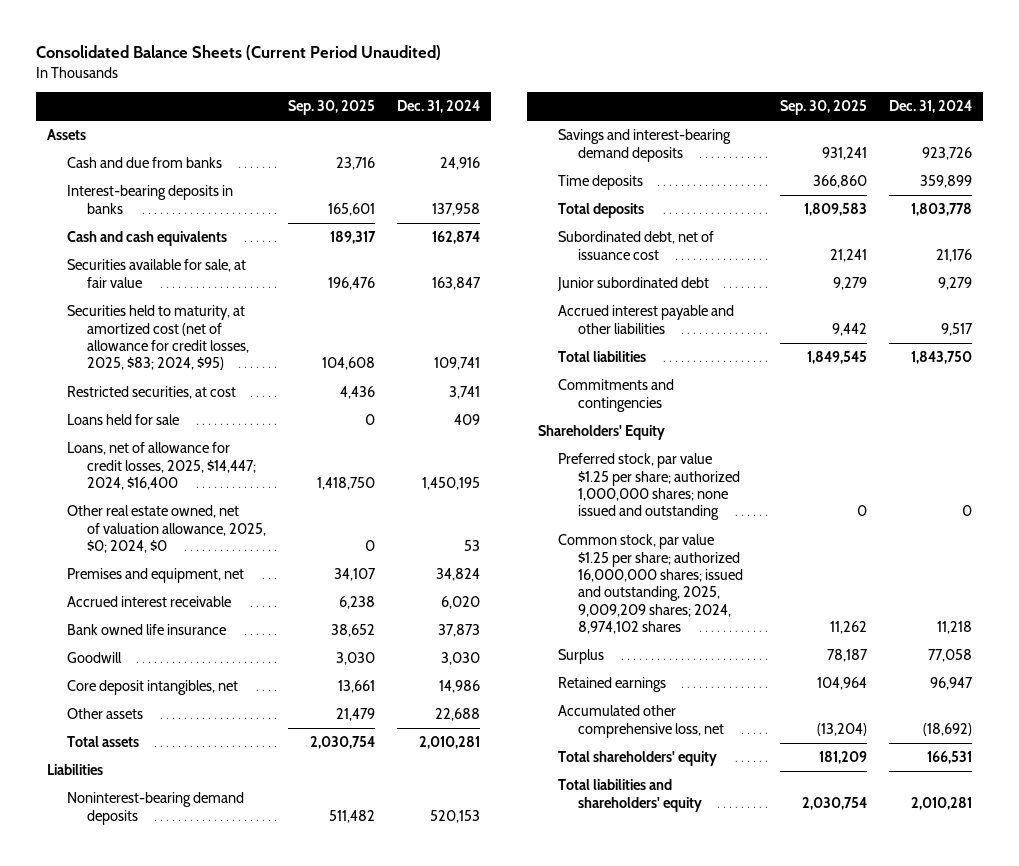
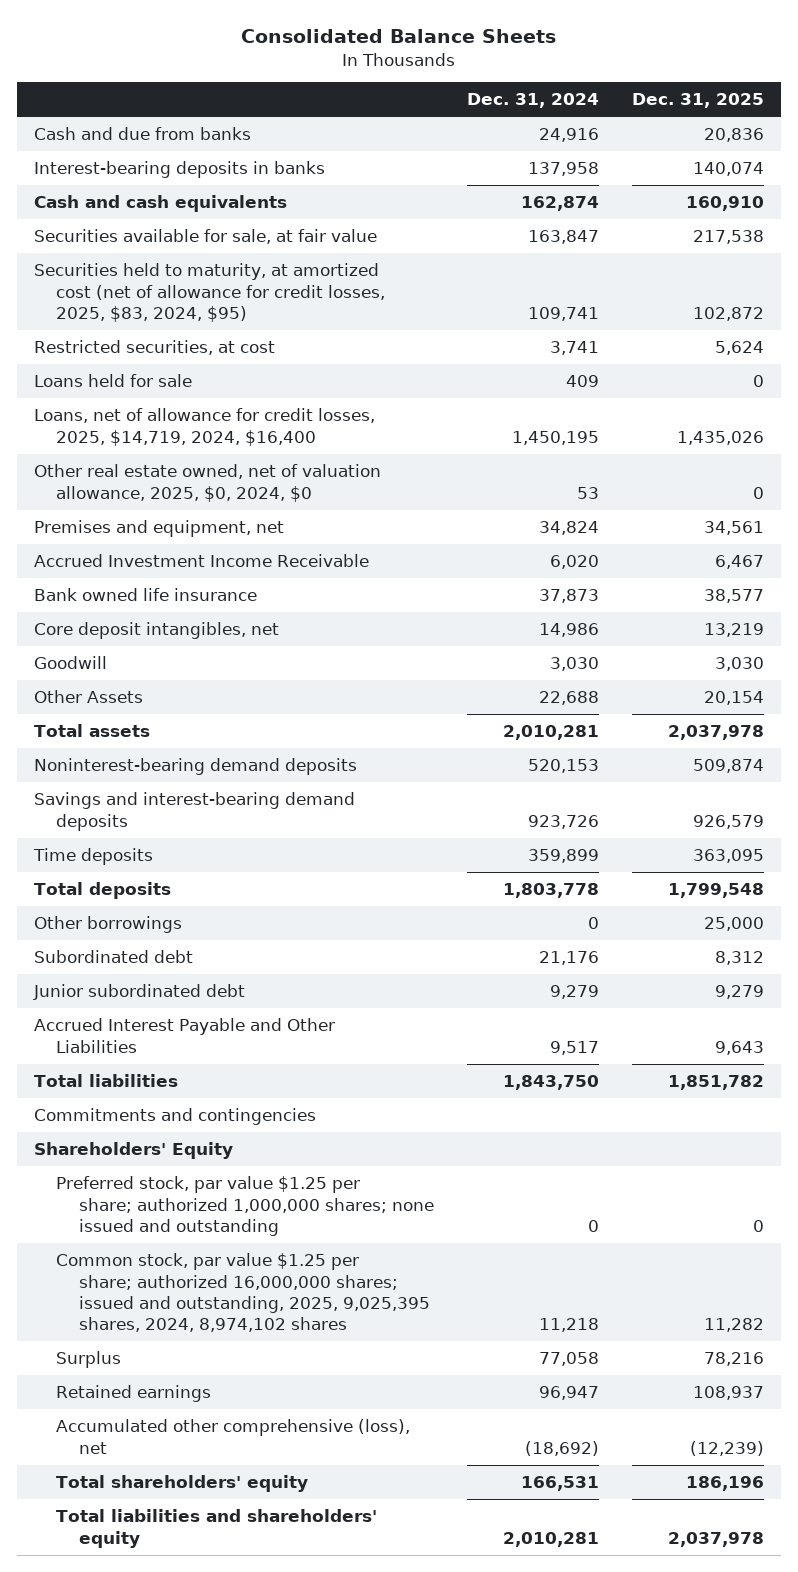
- Consolidated Balance Sheets (Current Period Unaudited)
+ Consolidated Balance Sheets
- | Sep. 30, 2025 | Dec. 31, 2024
+ | Dec. 31, 2024 | Dec. 31, 2025
- Assets
- Securities held to maturity, at amortized cost (net of allowance for credit losses, 2025, $83; 2024, $95) | 104,608 | 109,741
+ Securities held to maturity, at amortized cost (net of allowance for credit losses, 2025, $83, 2024, $95) | 109,741 | 102,872
- Loans, net of allowance for credit losses, 2025, $14,447; 2024, $16,400 | 1,418,750 | 1,450,195
- Other real estate owned, net of valuation allowance, 2025, $0; 2024, $0 | 0 | 53
+ Loans, net of allowance for credit losses, 2025, $14,719, 2024, $16,400 | 1,450,195 | 1,435,026
+ Other real estate owned, net of valuation allowance, 2025, $0, 2024, $0 | 53 | 0
- Accrued interest receivable | 6,238 | 6,020
+ Accrued Investment Income Receivable | 6,020 | 6,467
- Other assets | 21,479 | 22,688
moved down: Goodwill | 3,030 | 3,030
+ Other Assets | 22,688 | 20,154
- Liabilities
- Subordinated debt, net of issuance cost | 21,241 | 21,176
+ Other borrowings | 0 | 25,000
+ Subordinated debt | 21,176 | 8,312
- Accrued interest payable and other liabilities | 9,442 | 9,517
+ Accrued Interest Payable and Other Liabilities | 9,517 | 9,643
- Common stock, par value $1.25 per share; authorized 16,000,000 shares; issued and outstanding, 2025, 9,009,209 shares; 2024, 8,974,102 shares | 11,262 | 11,218
+ Common stock, par value $1.25 per share; authorized 16,000,000 shares; issued and outstanding, 2025, 9,025,395 shares, 2024, 8,974,102 shares | 11,218 | 11,282
- Accumulated other comprehensive loss, net | (13,204) | (18,692)
+ Accumulated other comprehensive (loss), net | (18,692) | (12,239)

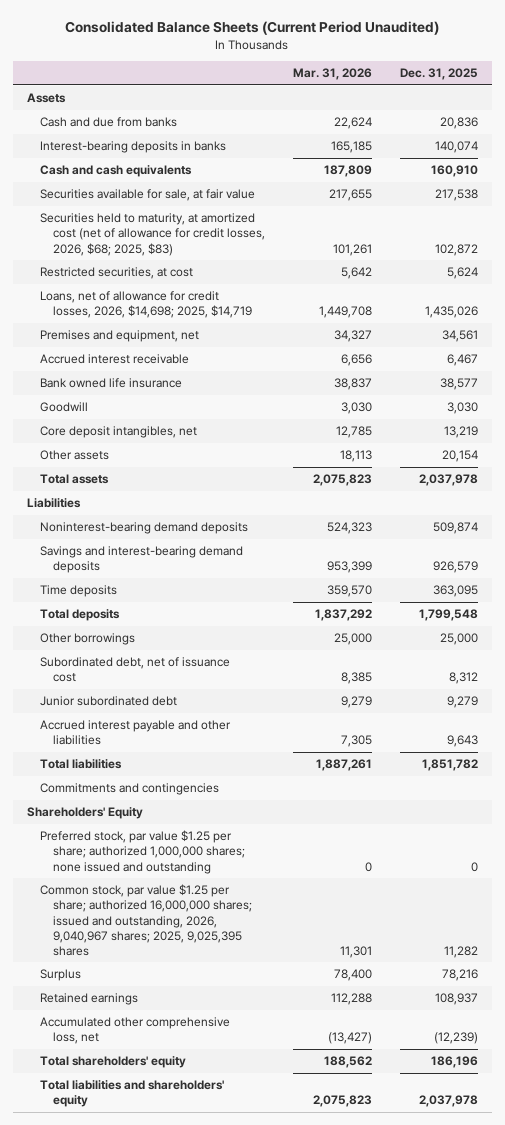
- Consolidated Balance Sheets
+ Consolidated Balance Sheets (Current Period Unaudited)
- | Dec. 31, 2024 | Dec. 31, 2025
+ | Mar. 31, 2026 | Dec. 31, 2025
+ Assets
- Securities held to maturity, at amortized cost (net of allowance for credit losses, 2025, $83, 2024, $95) | 109,741 | 102,872
+ Securities held to maturity, at amortized cost (net of allowance for credit losses, 2026, $68; 2025, $83) | 101,261 | 102,872
- Loans held for sale | 409 | 0
- Loans, net of allowance for credit losses, 2025, $14,719, 2024, $16,400 | 1,450,195 | 1,435,026
- Other real estate owned, net of valuation allowance, 2025, $0, 2024, $0 | 53 | 0
+ Loans, net of allowance for credit losses, 2026, $14,698; 2025, $14,719 | 1,449,708 | 1,435,026
- Accrued Investment Income Receivable | 6,020 | 6,467
+ Accrued interest receivable | 6,656 | 6,467
- Other Assets | 22,688 | 20,154
moved down: Core deposit intangibles, net | 12,785 | 13,219
+ Other assets | 18,113 | 20,154
+ Liabilities
- Subordinated debt | 21,176 | 8,312
+ Subordinated debt, net of issuance cost | 8,385 | 8,312
- Accrued Interest Payable and Other Liabilities | 9,517 | 9,643
+ Accrued interest payable and other liabilities | 7,305 | 9,643
- Common stock, par value $1.25 per share; authorized 16,000,000 shares; issued and outstanding, 2025, 9,025,395 shares, 2024, 8,974,102 shares | 11,218 | 11,282
+ Common stock, par value $1.25 per share; authorized 16,000,000 shares; issued and outstanding, 2026, 9,040,967 shares; 2025, 9,025,395 shares | 11,301 | 11,282
- Accumulated other comprehensive (loss), net | (18,692) | (12,239)
+ Accumulated other comprehensive loss, net | (13,427) | (12,239)

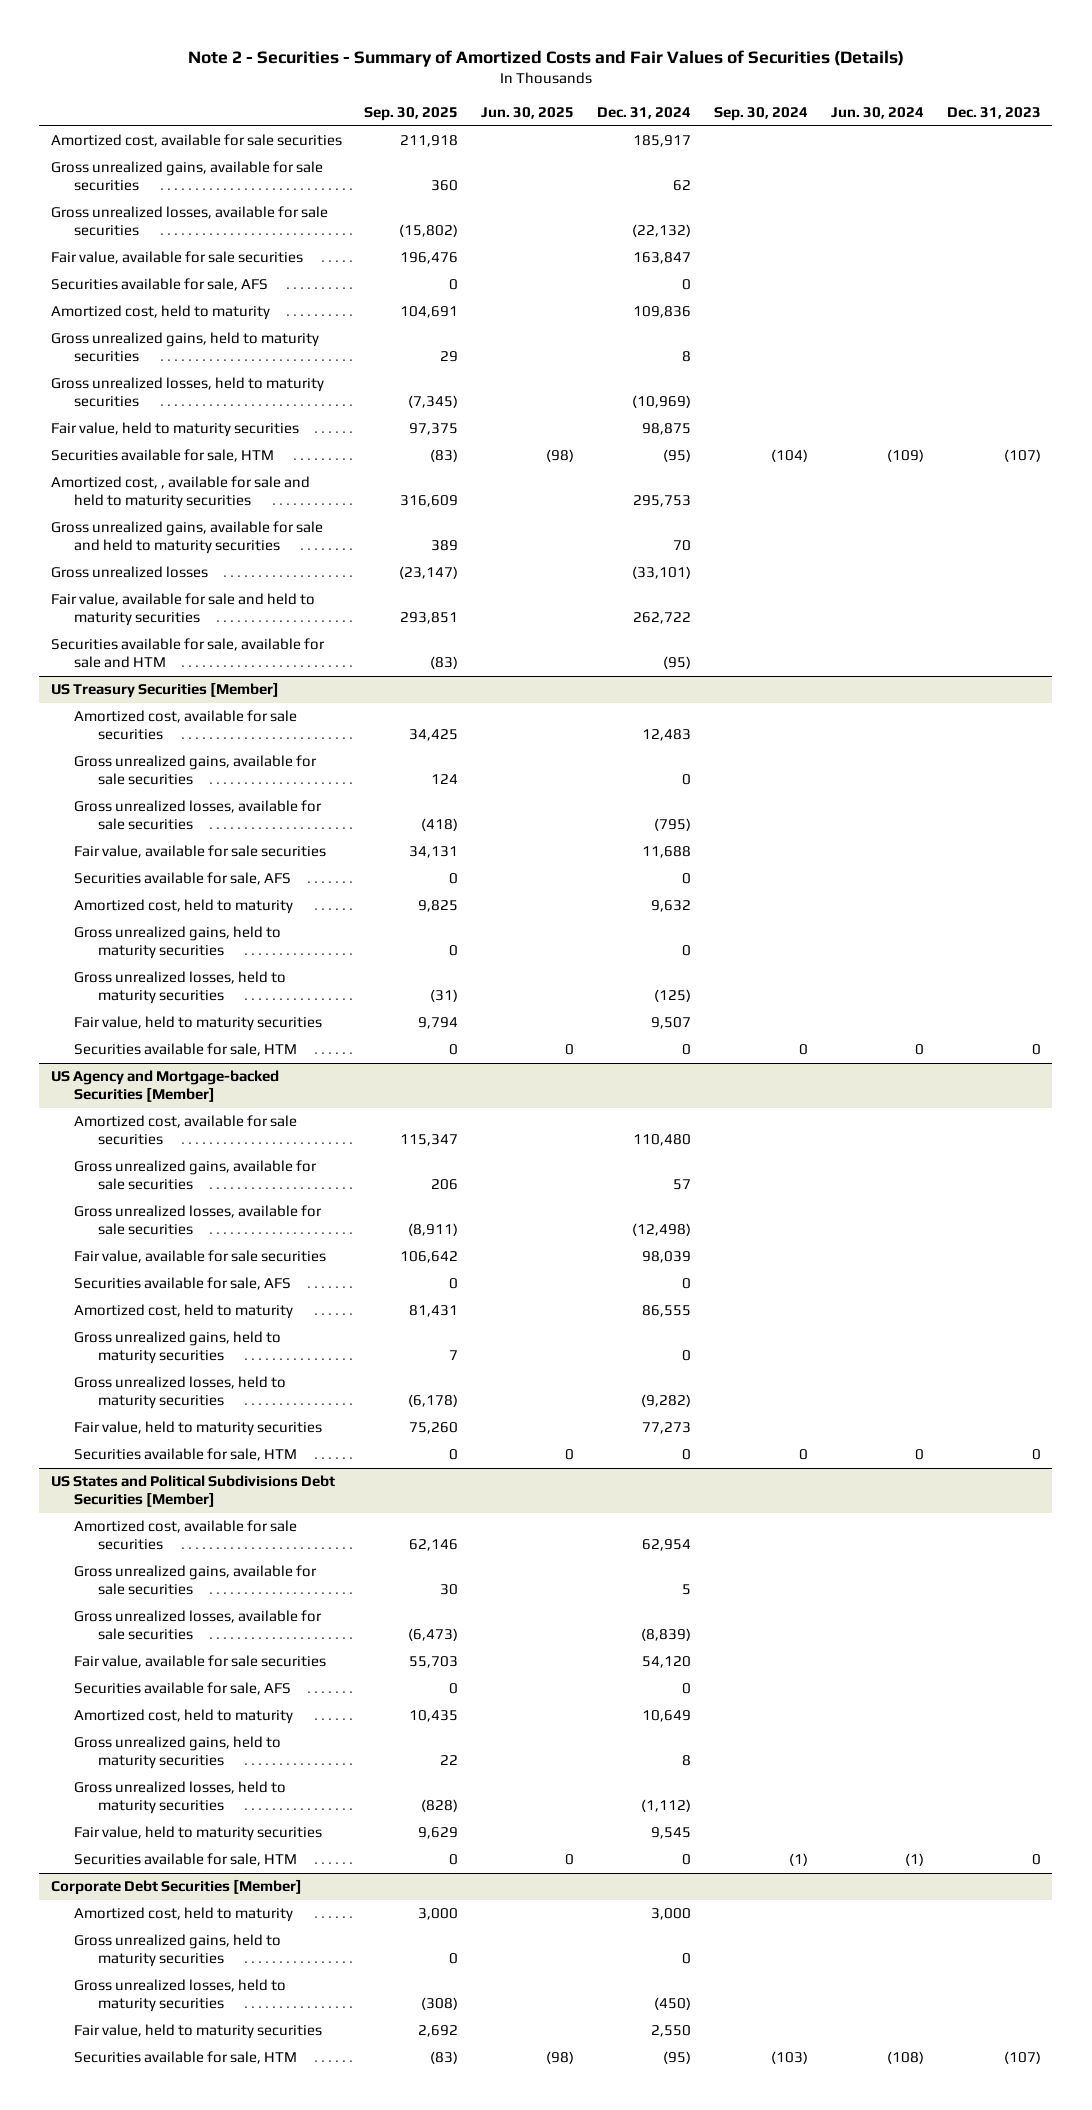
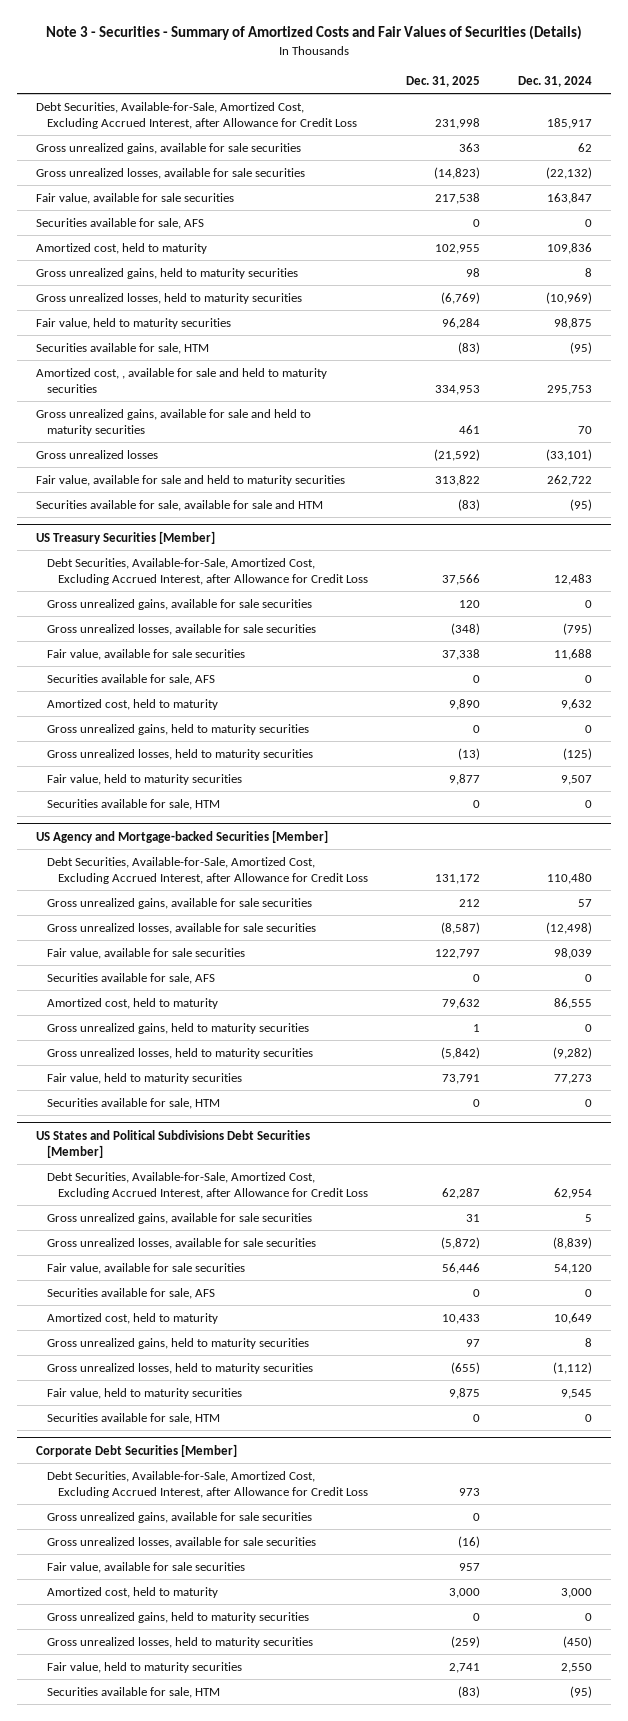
- Note 2 - Securities - Summary of Amortized Costs and Fair Values of Securities (Details)
+ Note 3 - Securities - Summary of Amortized Costs and Fair Values of Securities (Details)
- | Sep. 30, 2025 | Jun. 30, 2025 | Dec. 31, 2024 | Sep. 30, 2024 | Jun. 30, 2024 | Dec. 31, 2023
+ | Dec. 31, 2025 | Dec. 31, 2024
- Amortized cost, available for sale securities | 211,918 | | 185,917 | | |
+ Debt Securities, Available-for-Sale, Amortized Cost, Excluding Accrued Interest, after Allowance for Credit Loss | 231,998 | 185,917
@ US Treasury Securities [Member]
- Amortized cost, available for sale securities | 34,425 | | 12,483 | | |
+ Debt Securities, Available-for-Sale, Amortized Cost, Excluding Accrued Interest, after Allowance for Credit Loss | 37,566 | 12,483
@ US Agency and Mortgage-backed Securities [Member]
- Amortized cost, available for sale securities | 115,347 | | 110,480 | | |
+ Debt Securities, Available-for-Sale, Amortized Cost, Excluding Accrued Interest, after Allowance for Credit Loss | 131,172 | 110,480
@ US States and Political Subdivisions Debt Securities [Member]
- Amortized cost, available for sale securities | 62,146 | | 62,954 | | |
+ Debt Securities, Available-for-Sale, Amortized Cost, Excluding Accrued Interest, after Allowance for Credit Loss | 62,287 | 62,954
@ Corporate Debt Securities [Member]
+ Debt Securities, Available-for-Sale, Amortized Cost, Excluding Accrued Interest, after Allowance for Credit Loss | 973 |
+ Gross unrealized gains, available for sale securities | 0 |
+ Gross unrealized losses, available for sale securities | (16) |
+ Fair value, available for sale securities | 957 |

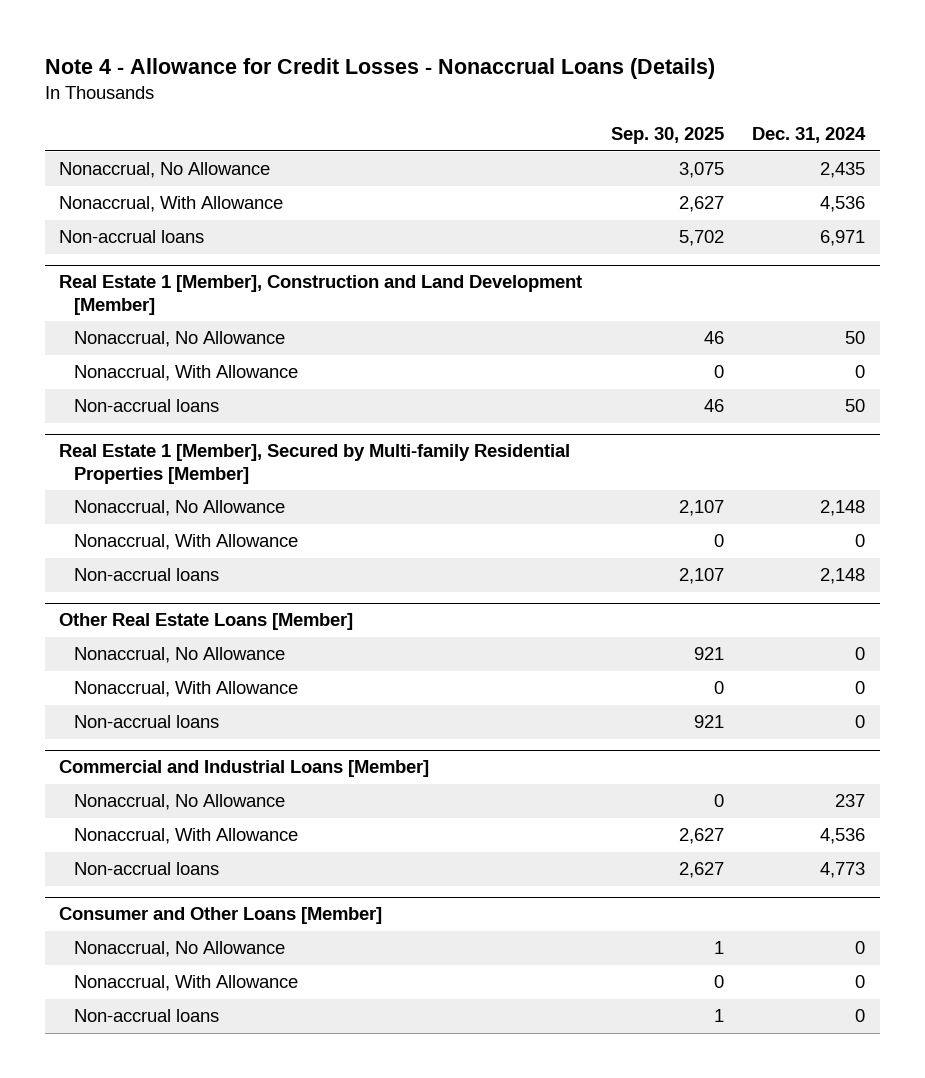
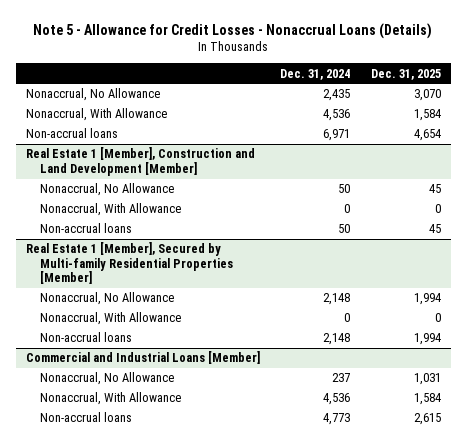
- Note 4 - Allowance for Credit Losses - Nonaccrual Loans (Details)
+ Note 5 - Allowance for Credit Losses - Nonaccrual Loans (Details)
- | Sep. 30, 2025 | Dec. 31, 2024
+ | Dec. 31, 2024 | Dec. 31, 2025
- Other Real Estate Loans [Member]
- Nonaccrual, No Allowance | 921 | 0
- Nonaccrual, With Allowance | 0 | 0
- Non-accrual loans | 921 | 0
- Consumer and Other Loans [Member]
- Nonaccrual, No Allowance | 1 | 0
- Nonaccrual, With Allowance | 0 | 0
- Non-accrual loans | 1 | 0

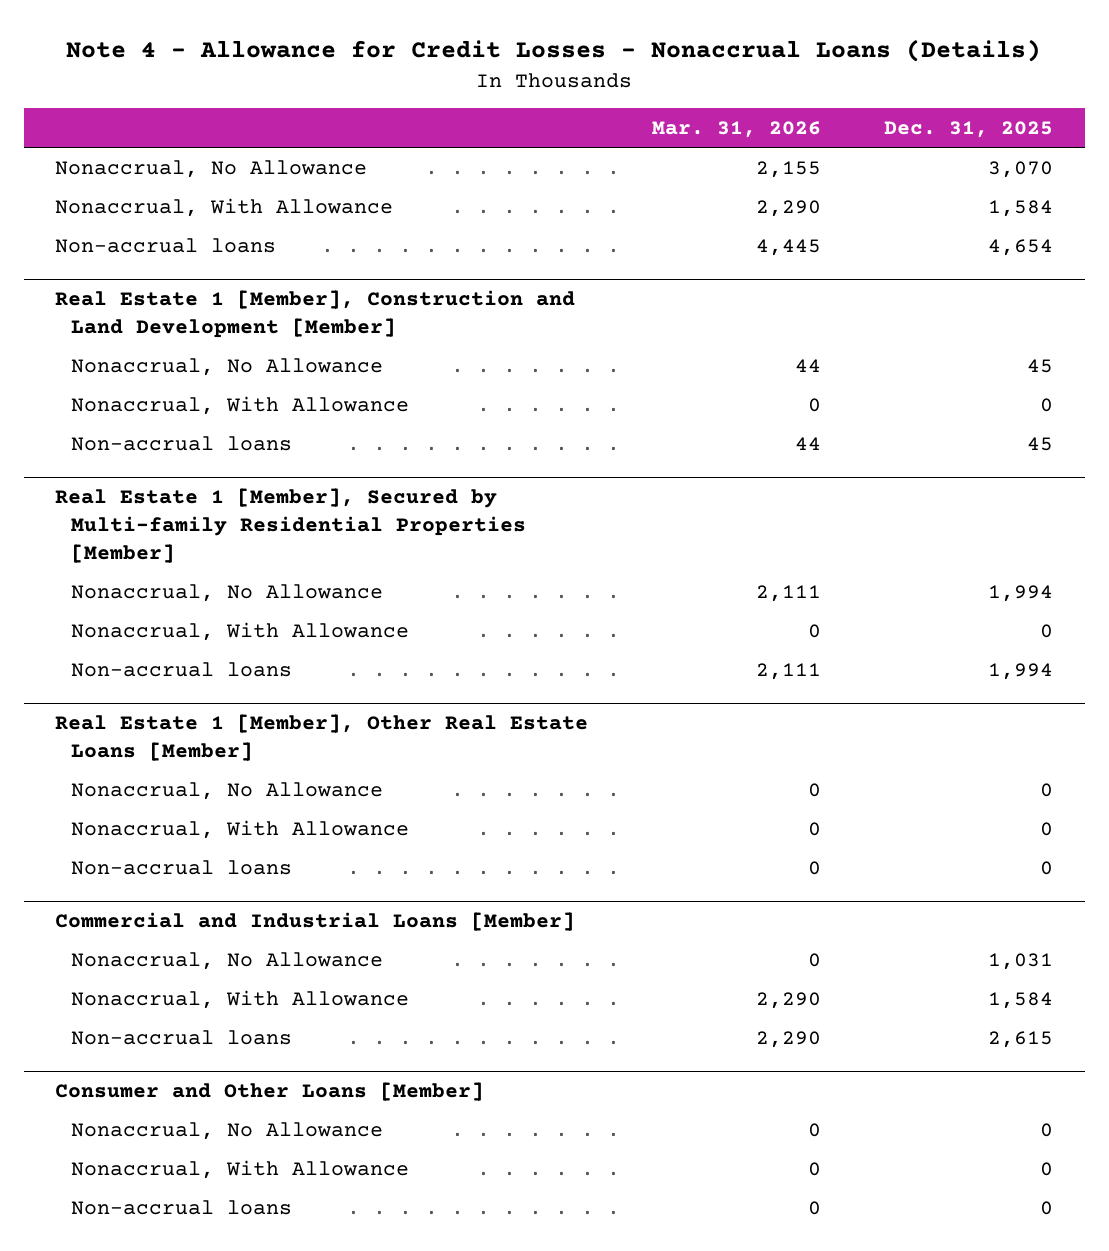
- Note 5 - Allowance for Credit Losses - Nonaccrual Loans (Details)
+ Note 4 - Allowance for Credit Losses - Nonaccrual Loans (Details)
- | Dec. 31, 2024 | Dec. 31, 2025
+ | Mar. 31, 2026 | Dec. 31, 2025
+ Real Estate 1 [Member], Other Real Estate Loans [Member]
+ Nonaccrual, No Allowance | 0 | 0
+ Nonaccrual, With Allowance | 0 | 0
+ Non-accrual loans | 0 | 0
+ Consumer and Other Loans [Member]
+ Nonaccrual, No Allowance | 0 | 0
+ Nonaccrual, With Allowance | 0 | 0
+ Non-accrual loans | 0 | 0

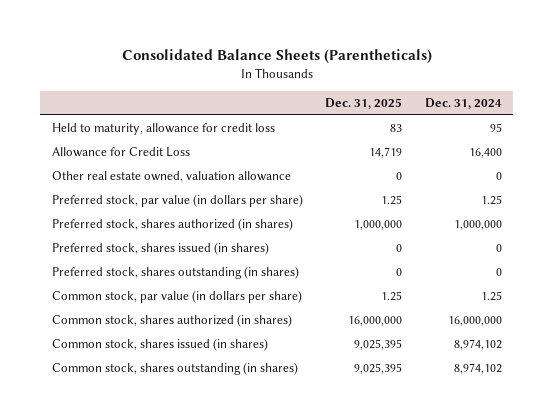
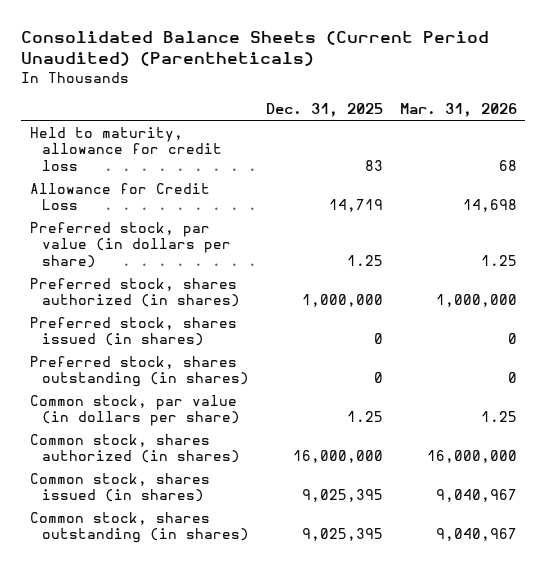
- Consolidated Balance Sheets (Parentheticals)
+ Consolidated Balance Sheets (Current Period Unaudited) (Parentheticals)
- | Dec. 31, 2025 | Dec. 31, 2024
+ | Dec. 31, 2025 | Mar. 31, 2026
- Other real estate owned, valuation allowance | 0 | 0

